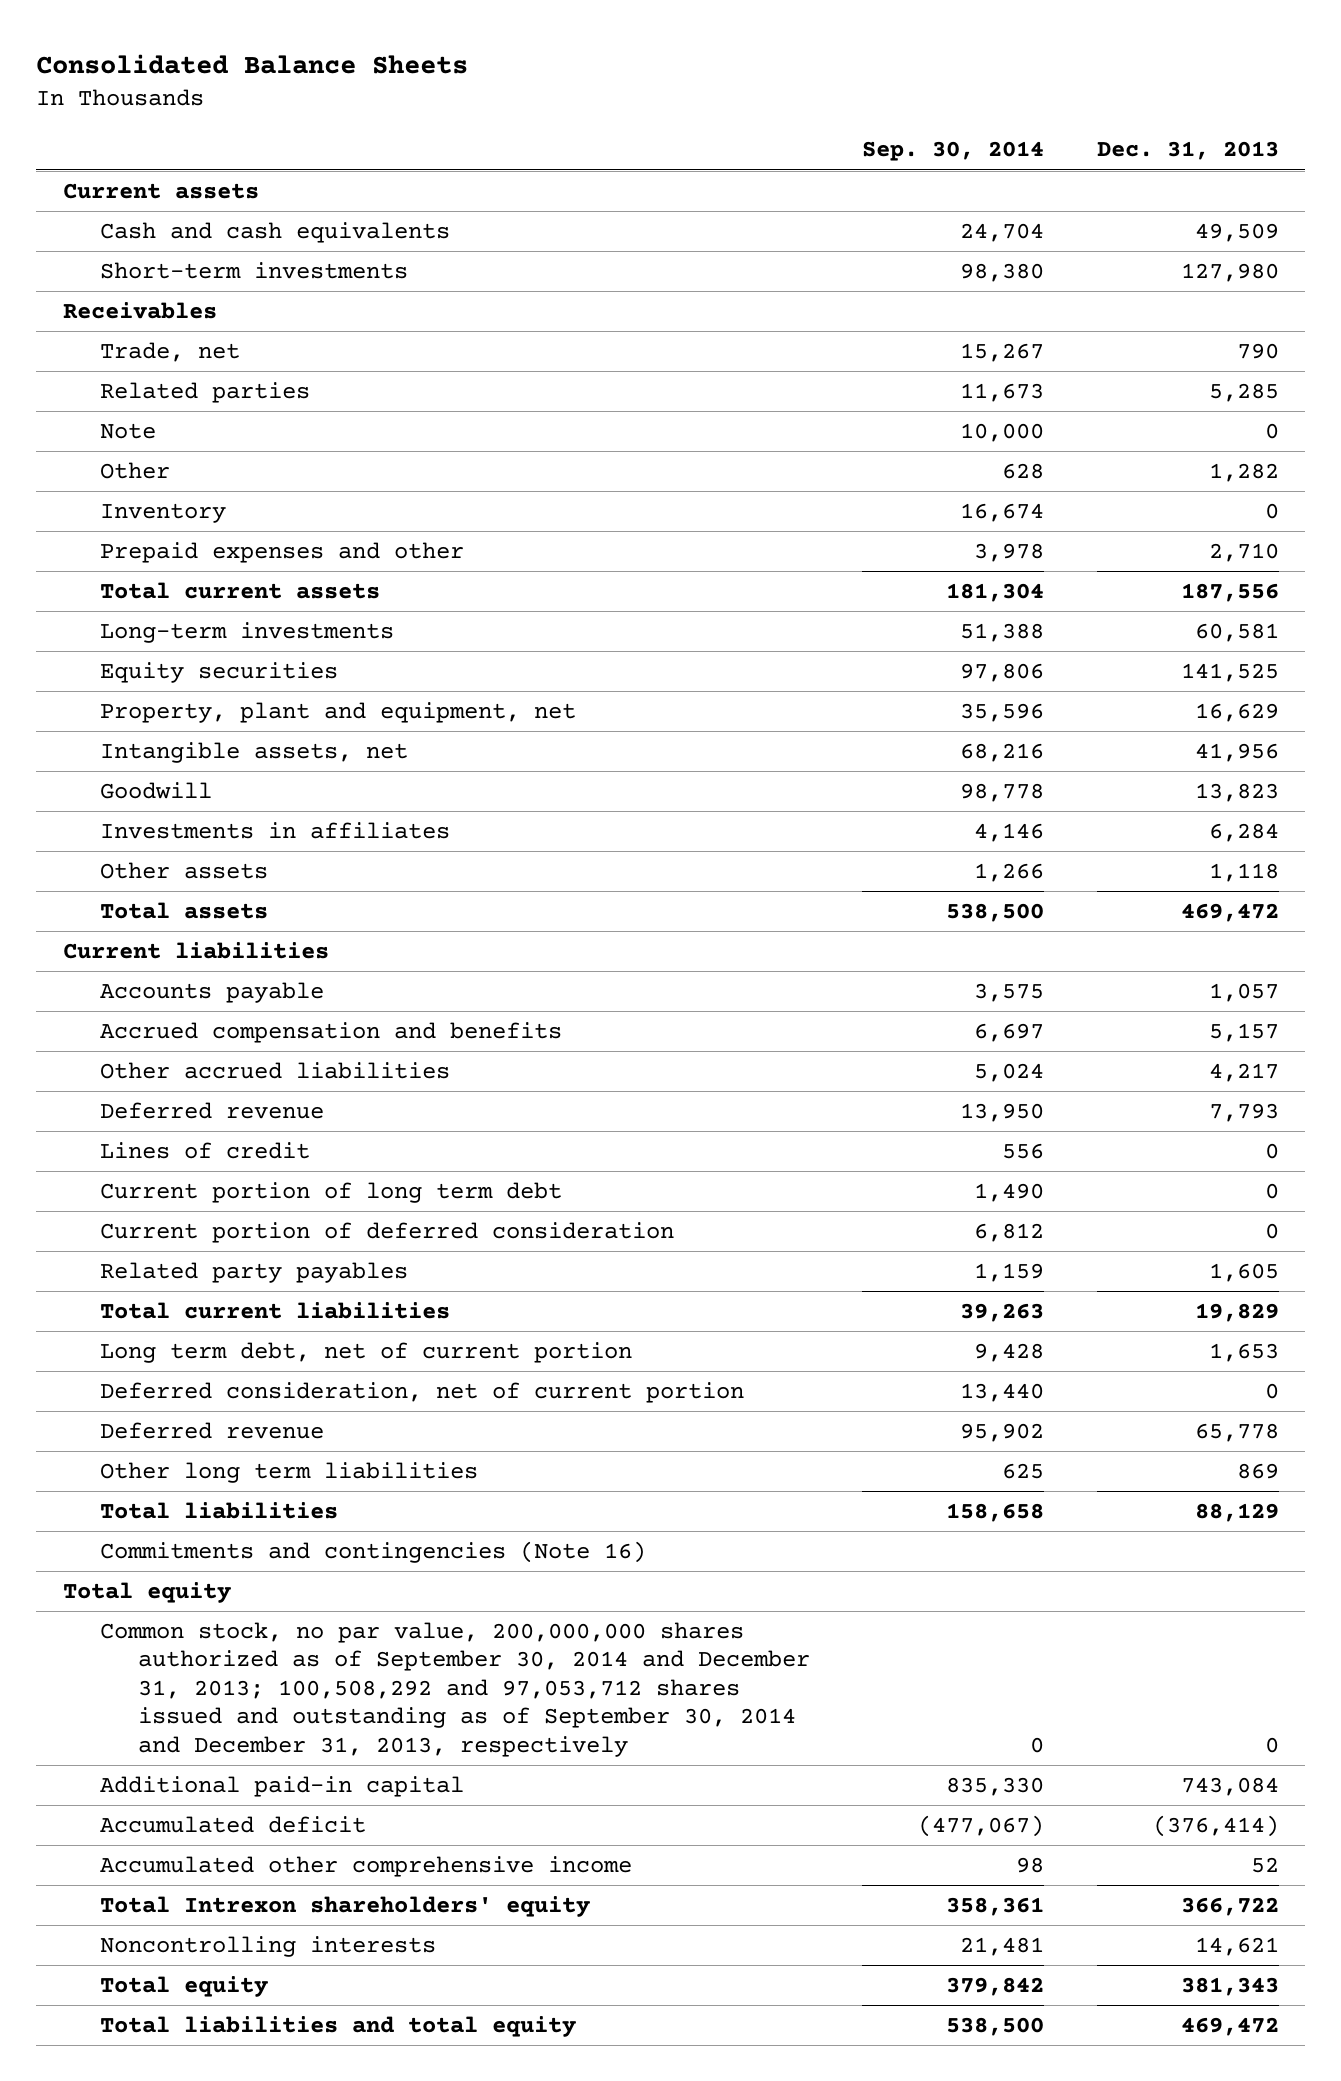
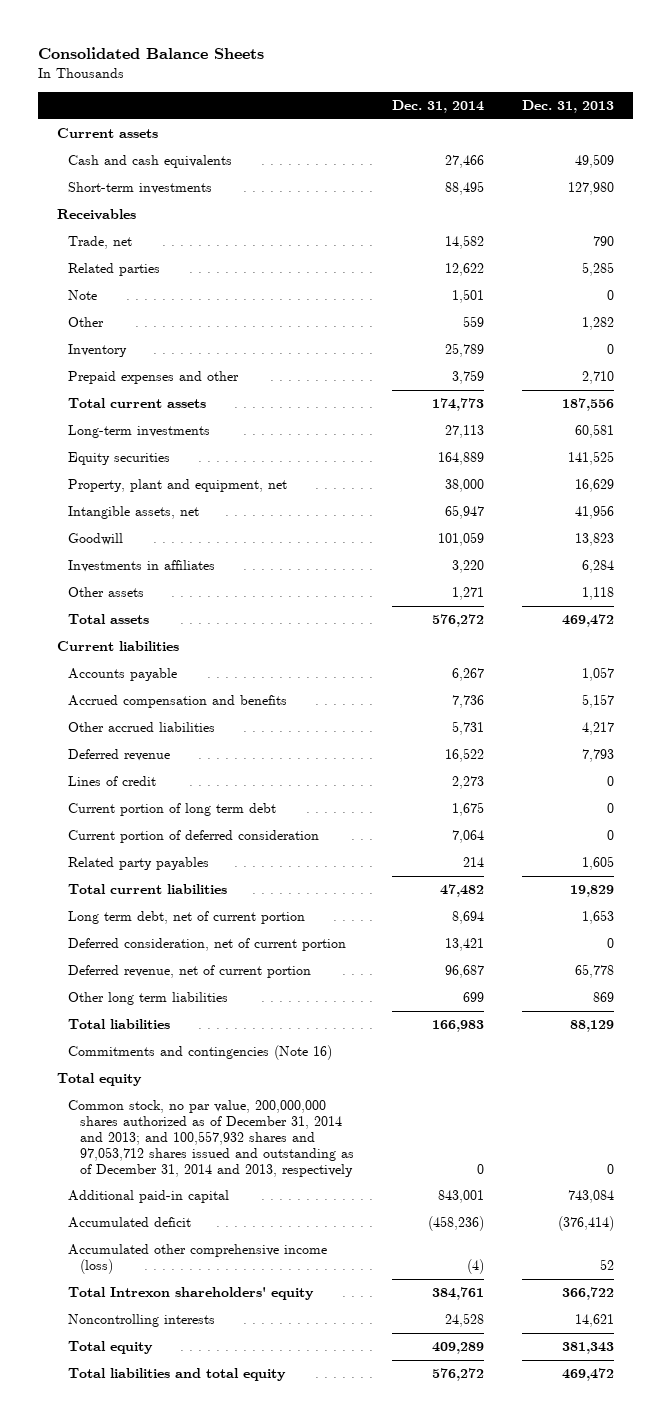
- | Sep. 30, 2014 | Dec. 31, 2013
+ | Dec. 31, 2014 | Dec. 31, 2013
- Deferred revenue | 95,902 | 65,778
+ Deferred revenue, net of current portion | 96,687 | 65,778
- Common stock, no par value, 200,000,000 shares authorized as of September 30, 2014 and December 31, 2013; 100,508,292 and 97,053,712 shares issued and outstanding as of September 30, 2014 and December 31, 2013, respectively | 0 | 0
+ Common stock, no par value, 200,000,000 shares authorized as of December 31, 2014 and 2013; and 100,557,932 shares and 97,053,712 shares issued and outstanding as of December 31, 2014 and 2013, respectively | 0 | 0
- Accumulated other comprehensive income | 98 | 52
+ Accumulated other comprehensive income (loss) | (4) | 52

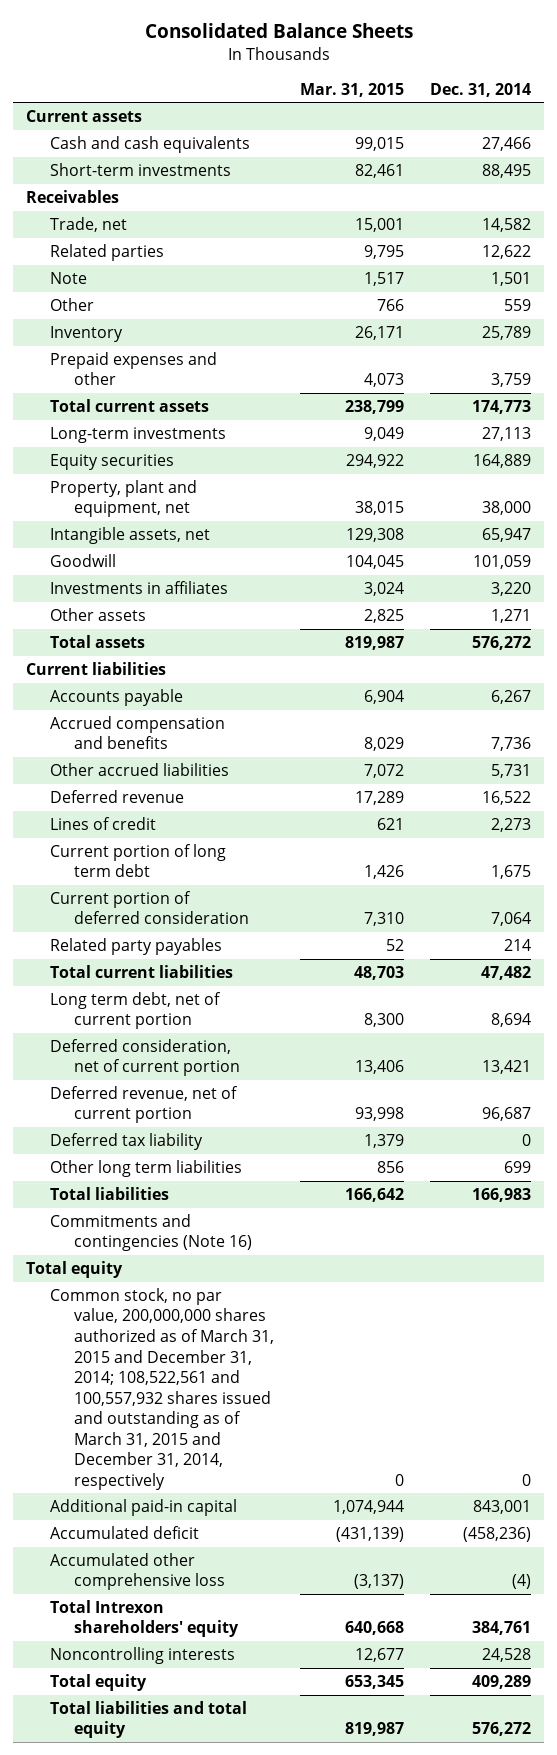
- | Dec. 31, 2014 | Dec. 31, 2013
+ | Mar. 31, 2015 | Dec. 31, 2014
+ Deferred tax liability | 1,379 | 0
- Common stock, no par value, 200,000,000 shares authorized as of December 31, 2014 and 2013; and 100,557,932 shares and 97,053,712 shares issued and outstanding as of December 31, 2014 and 2013, respectively | 0 | 0
+ Common stock, no par value, 200,000,000 shares authorized as of March 31, 2015 and December 31, 2014; 108,522,561 and 100,557,932 shares issued and outstanding as of March 31, 2015 and December 31, 2014, respectively | 0 | 0
- Accumulated other comprehensive income (loss) | (4) | 52
+ Accumulated other comprehensive loss | (3,137) | (4)

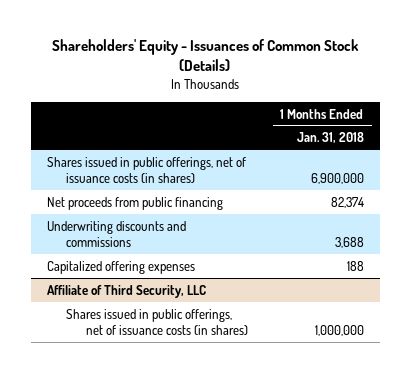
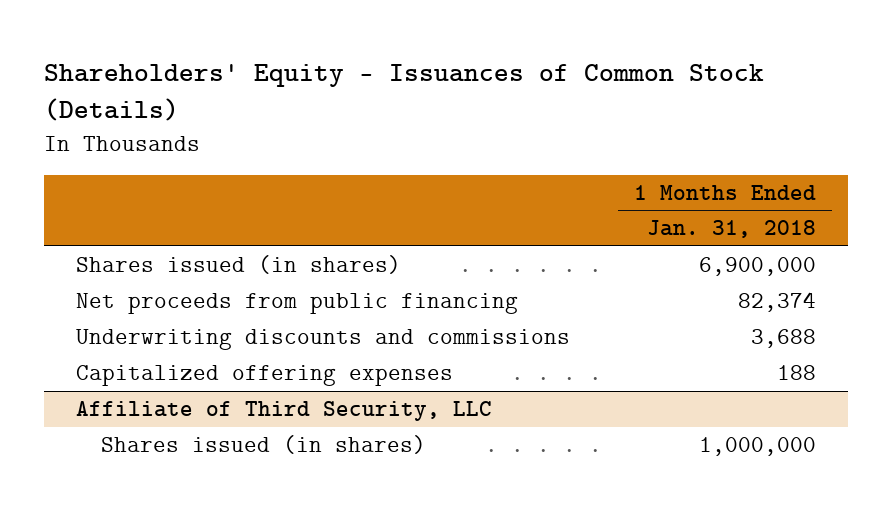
- Shares issued in public offerings, net of issuance costs (in shares) | 6,900,000
+ Shares issued (in shares) | 6,900,000
@ Affiliate of Third Security, LLC
- Shares issued in public offerings, net of issuance costs (in shares) | 1,000,000
+ Shares issued (in shares) | 1,000,000

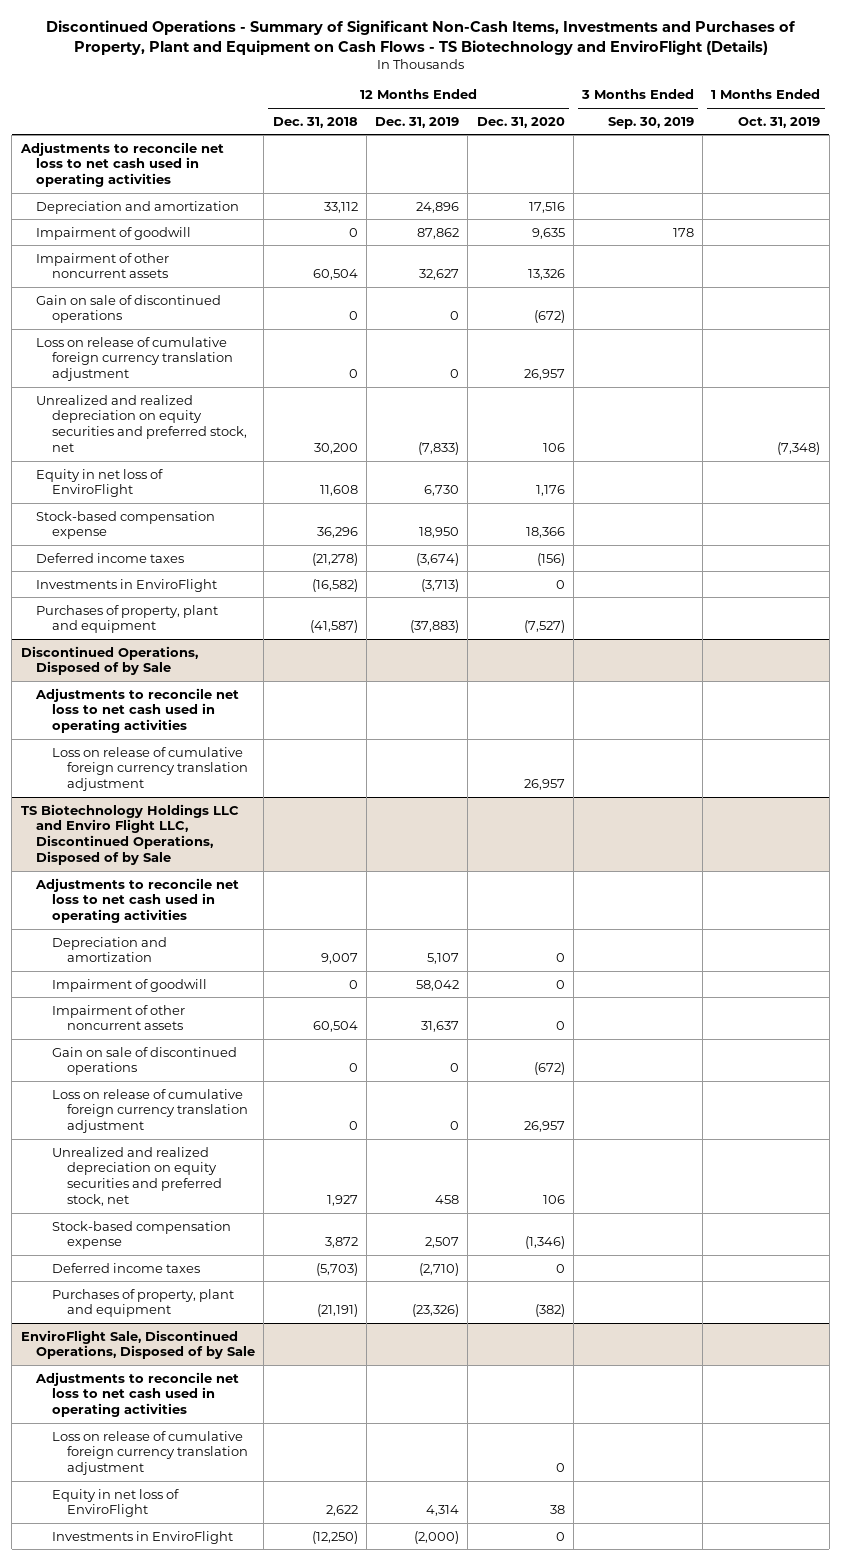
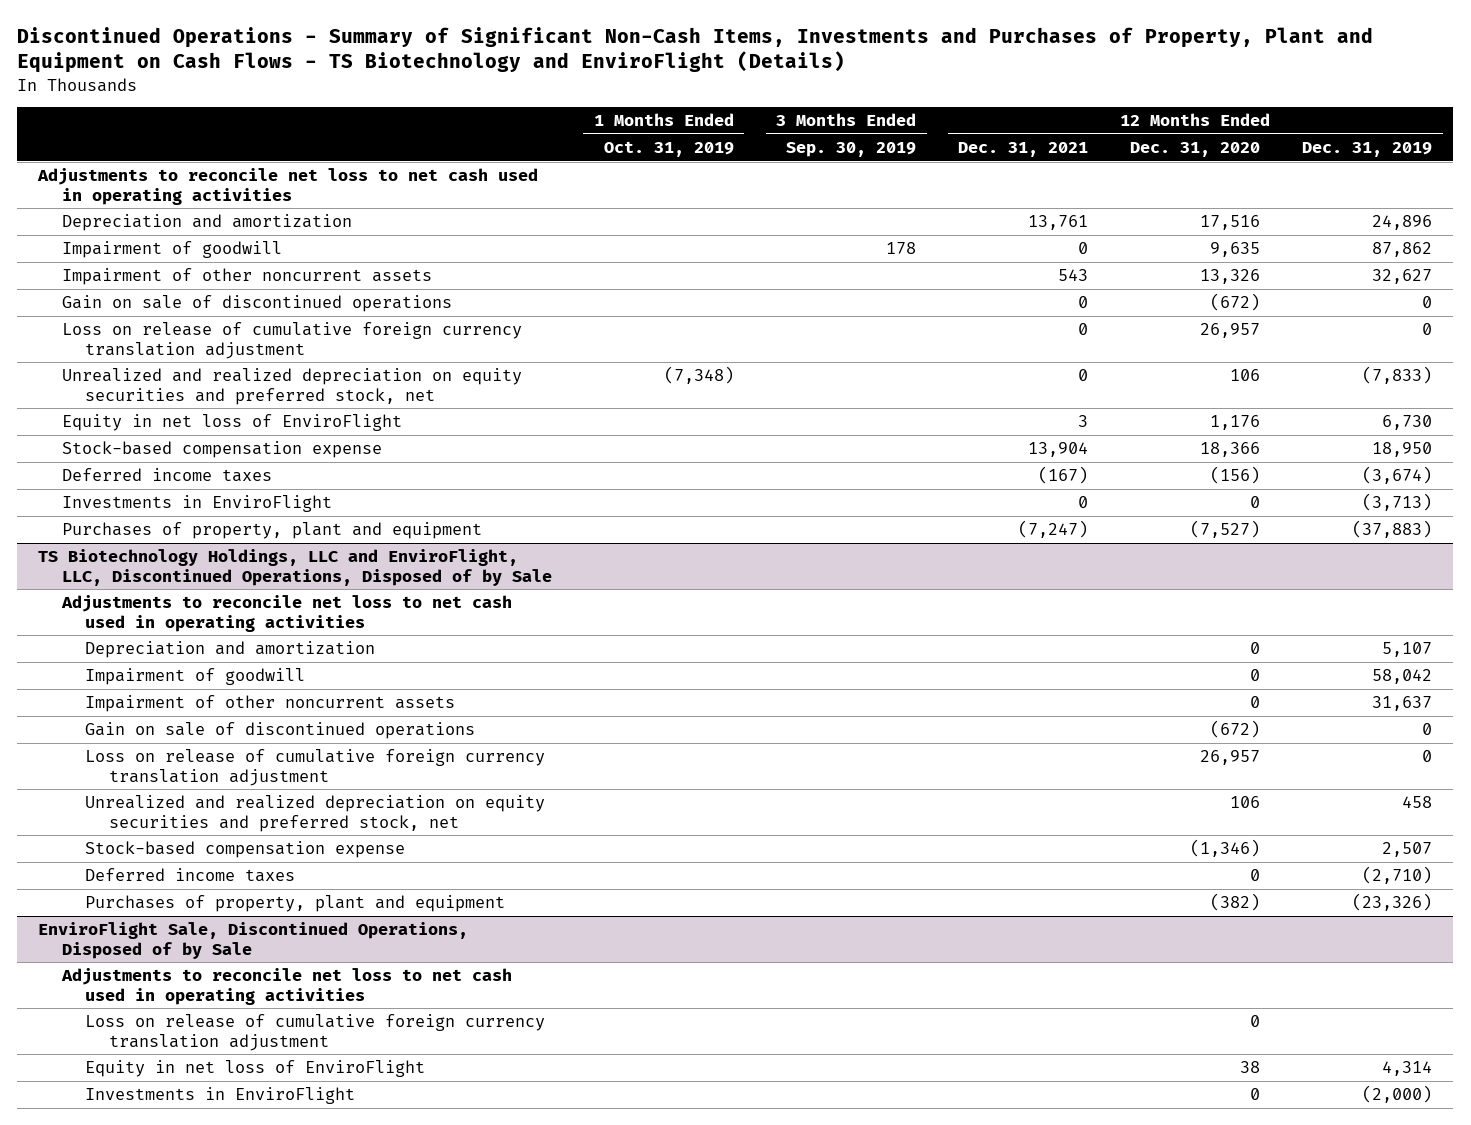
- | 12 Months Ended Dec. 31, 2018 | 12 Months Ended Dec. 31, 2019 | 12 Months Ended Dec. 31, 2020 | 3 Months Ended Sep. 30, 2019 | 1 Months Ended Oct. 31, 2019
+ | 1 Months Ended Oct. 31, 2019 | 3 Months Ended Sep. 30, 2019 | 12 Months Ended Dec. 31, 2021 | 12 Months Ended Dec. 31, 2020 | 12 Months Ended Dec. 31, 2019
- Discontinued Operations, Disposed of by Sale
- Adjustments to reconcile net loss to net cash used in operating activities
- Loss on release of cumulative foreign currency translation adjustment | | | 26,957 | |
- TS Biotechnology Holdings LLC and Enviro Flight LLC, Discontinued Operations, Disposed of by Sale
+ TS Biotechnology Holdings, LLC and EnviroFlight, LLC, Discontinued Operations, Disposed of by Sale

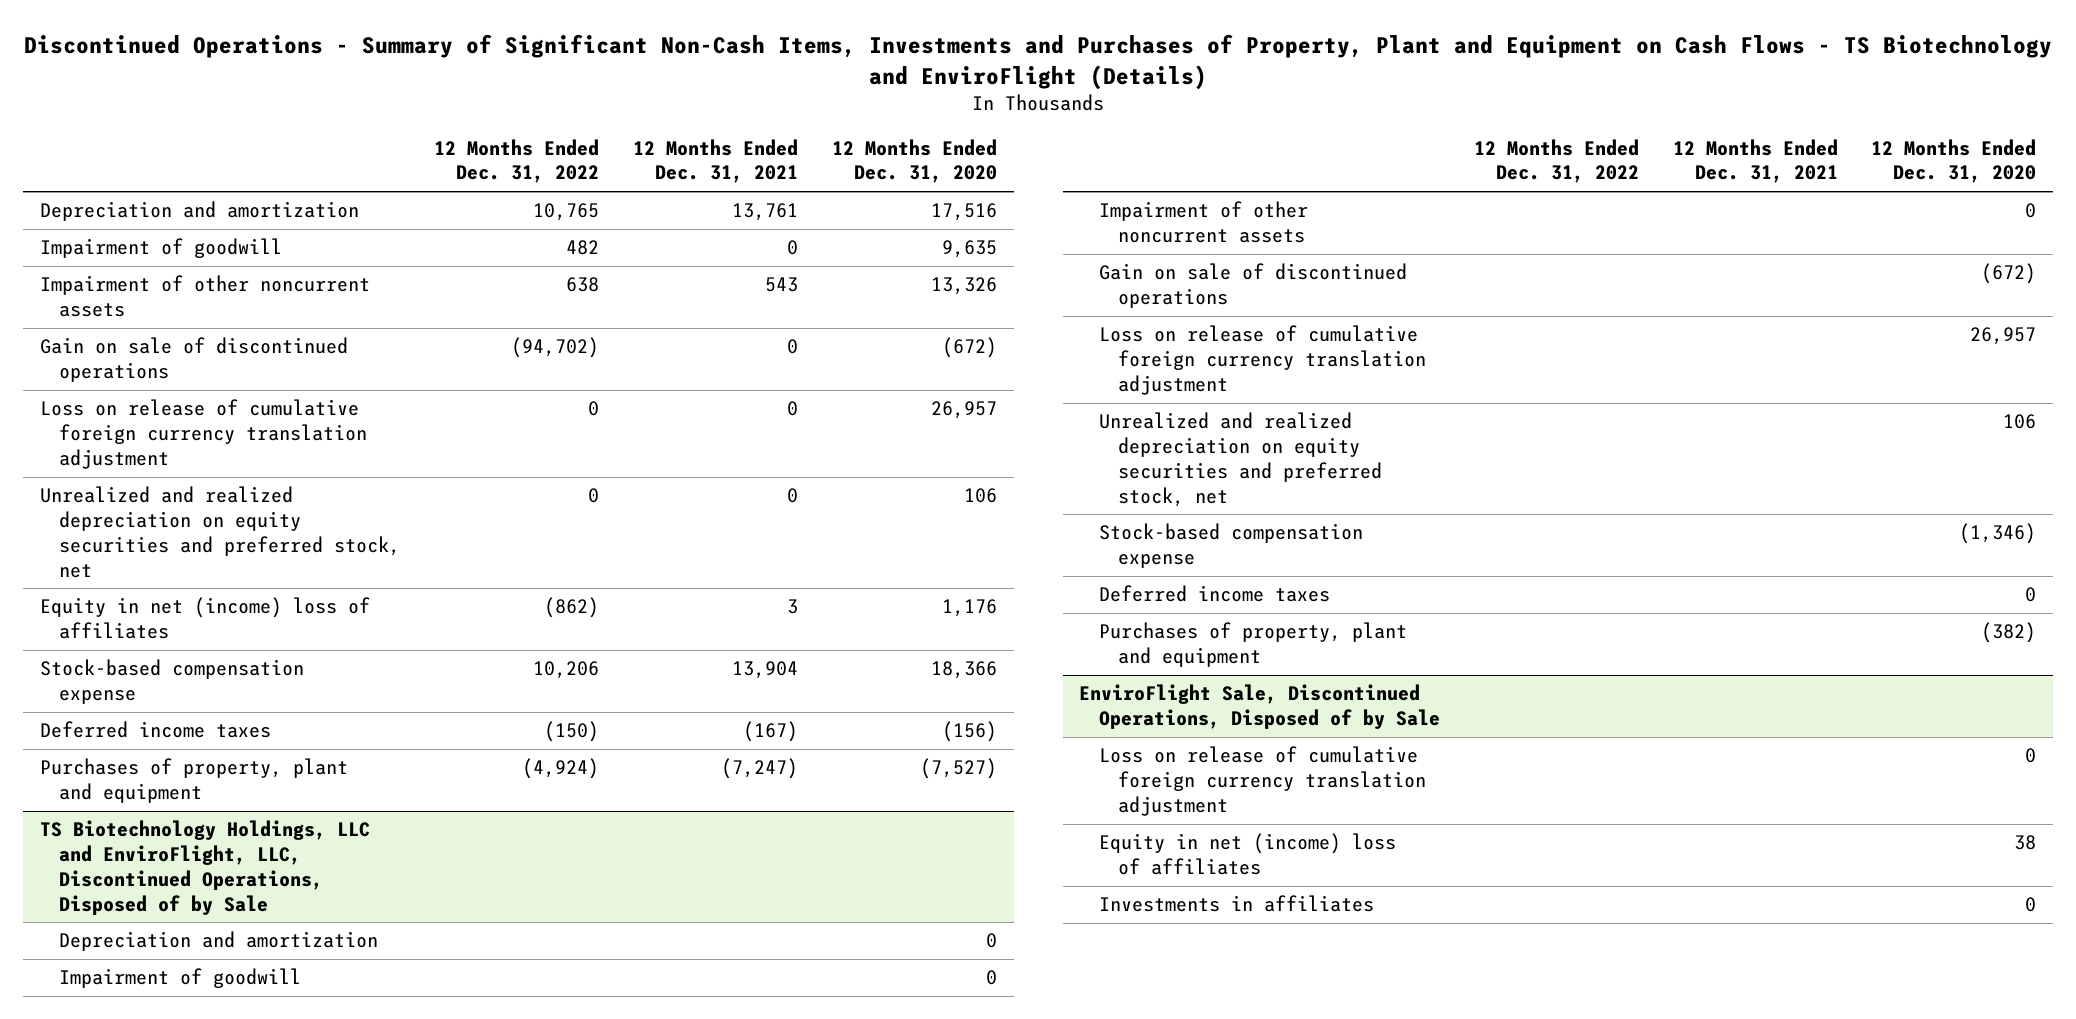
- | 1 Months Ended Oct. 31, 2019 | 3 Months Ended Sep. 30, 2019 | 12 Months Ended Dec. 31, 2021 | 12 Months Ended Dec. 31, 2020 | 12 Months Ended Dec. 31, 2019
+ | 12 Months Ended Dec. 31, 2022 | 12 Months Ended Dec. 31, 2021 | 12 Months Ended Dec. 31, 2020
- Adjustments to reconcile net loss to net cash used in operating activities
- Equity in net loss of EnviroFlight | | | 3 | 1,176 | 6,730
+ Equity in net (income) loss of affiliates | (862) | 3 | 1,176
- Investments in EnviroFlight | | | 0 | 0 | (3,713)
@ TS Biotechnology Holdings, LLC and EnviroFlight, LLC, Discontinued Operations, Disposed of by Sale
- Adjustments to reconcile net loss to net cash used in operating activities
@ EnviroFlight Sale, Discontinued Operations, Disposed of by Sale
- Adjustments to reconcile net loss to net cash used in operating activities
- Equity in net loss of EnviroFlight | | | | 38 | 4,314
- Investments in EnviroFlight | | | | 0 | (2,000)
+ Equity in net (income) loss of affiliates | | | 38
+ Investments in affiliates | | | 0

